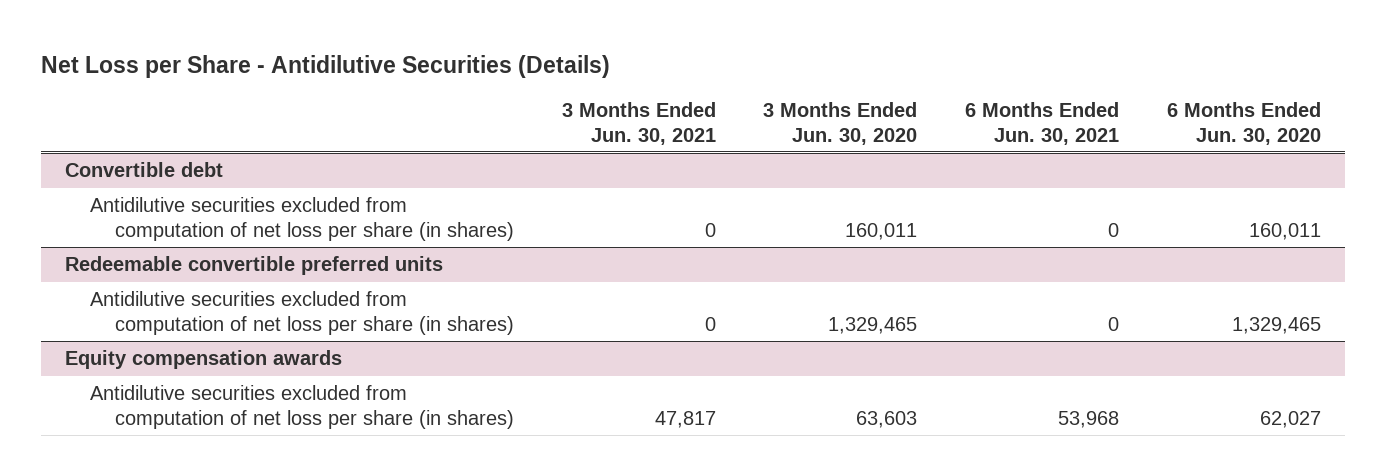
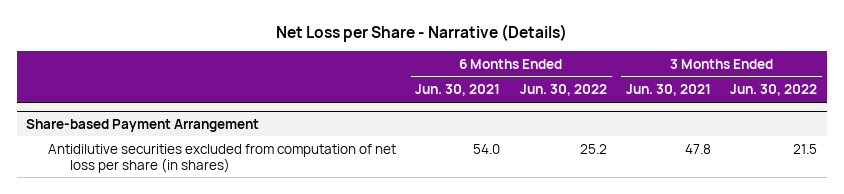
- Net Loss per Share - Antidilutive Securities (Details)
+ Net Loss per Share - Narrative (Details)
- | 3 Months Ended Jun. 30, 2021 | 3 Months Ended Jun. 30, 2020 | 6 Months Ended Jun. 30, 2021 | 6 Months Ended Jun. 30, 2020
+ | 6 Months Ended Jun. 30, 2021 | 6 Months Ended Jun. 30, 2022 | 3 Months Ended Jun. 30, 2021 | 3 Months Ended Jun. 30, 2022
- Convertible debt
- Antidilutive securities excluded from computation of net loss per share (in shares) | 0 | 160,011 | 0 | 160,011
- Redeemable convertible preferred units
- Antidilutive securities excluded from computation of net loss per share (in shares) | 0 | 1,329,465 | 0 | 1,329,465
- Equity compensation awards
- Antidilutive securities excluded from computation of net loss per share (in shares) | 47,817 | 63,603 | 53,968 | 62,027
+ Share-based Payment Arrangement
+ Antidilutive securities excluded from computation of net loss per share (in shares) | 54.0 | 25.2 | 47.8 | 21.5

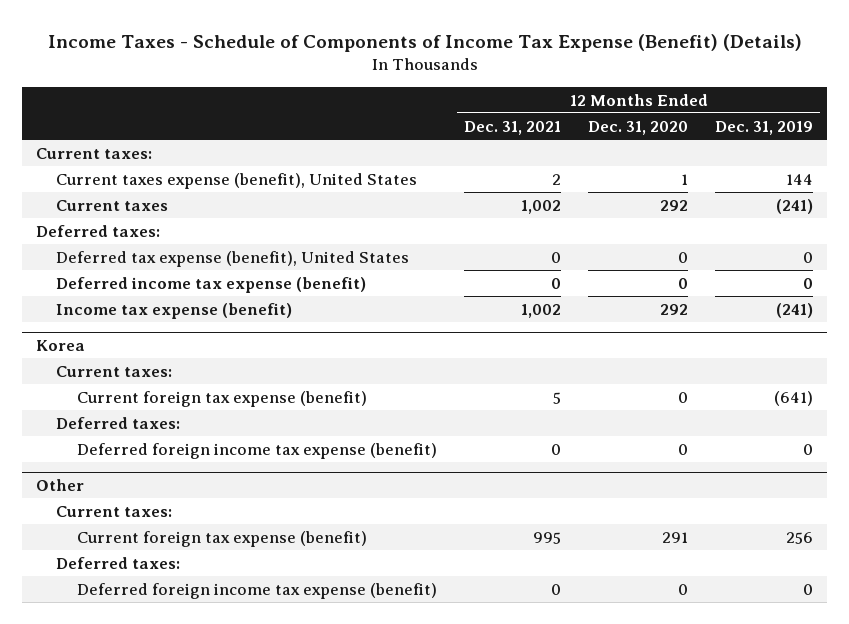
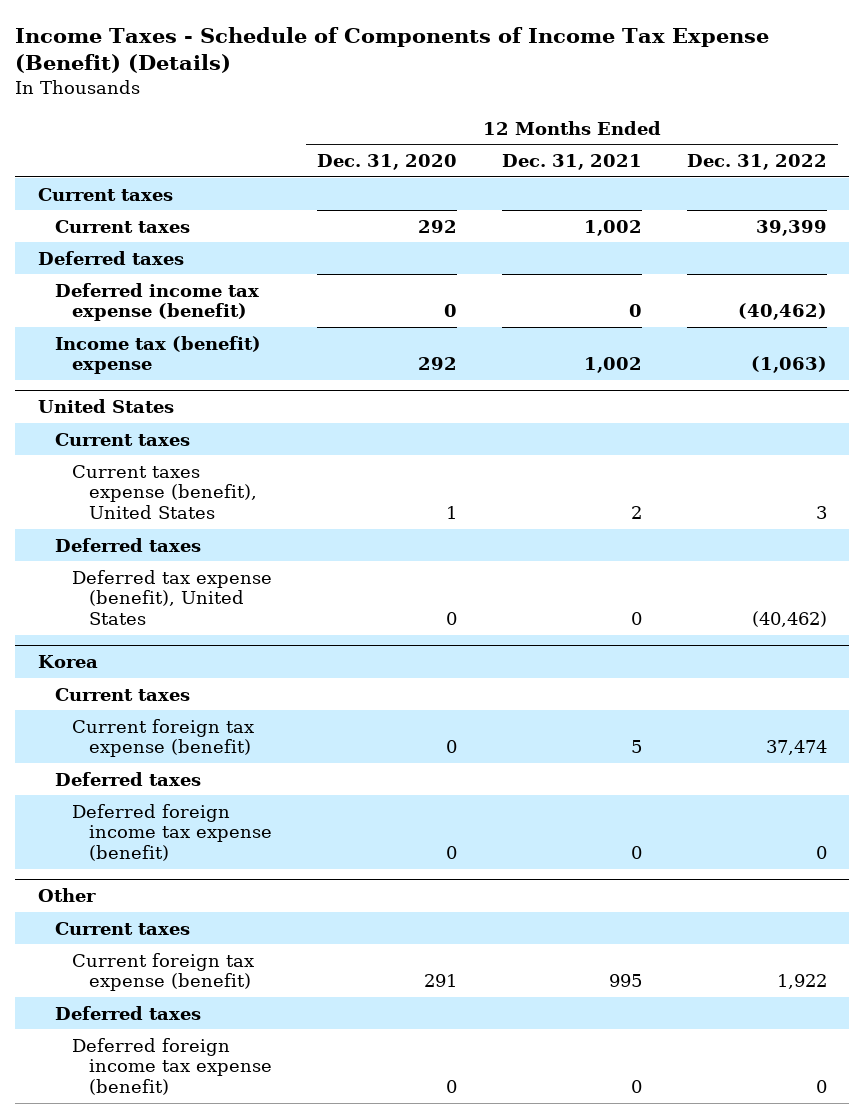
- | 12 Months Ended Dec. 31, 2021 | 12 Months Ended Dec. 31, 2020 | 12 Months Ended Dec. 31, 2019
+ | 12 Months Ended Dec. 31, 2020 | 12 Months Ended Dec. 31, 2021 | 12 Months Ended Dec. 31, 2022
- Current taxes:
- Current taxes expense (benefit), United States | 2 | 1 | 144
+ Current taxes
- Deferred taxes:
- Deferred tax expense (benefit), United States | 0 | 0 | 0
+ Deferred taxes
- Income tax expense (benefit) | 1,002 | 292 | (241)
+ Income tax (benefit) expense | 292 | 1,002 | (1,063)
+ United States
+ Current taxes
+ Current taxes expense (benefit), United States | 1 | 2 | 3
+ Deferred taxes
+ Deferred tax expense (benefit), United States | 0 | 0 | (40,462)
@ Korea
- Current taxes:
+ Current taxes
- Deferred taxes:
+ Deferred taxes
@ Other
- Current taxes:
+ Current taxes
- Deferred taxes:
+ Deferred taxes

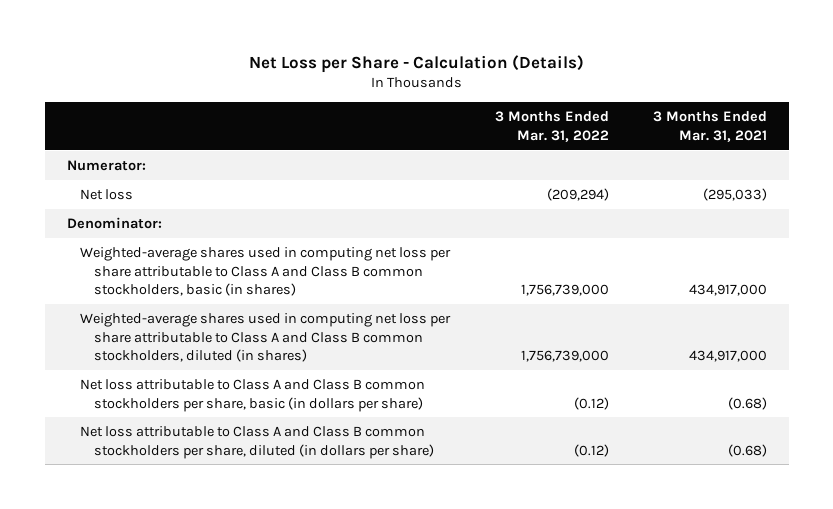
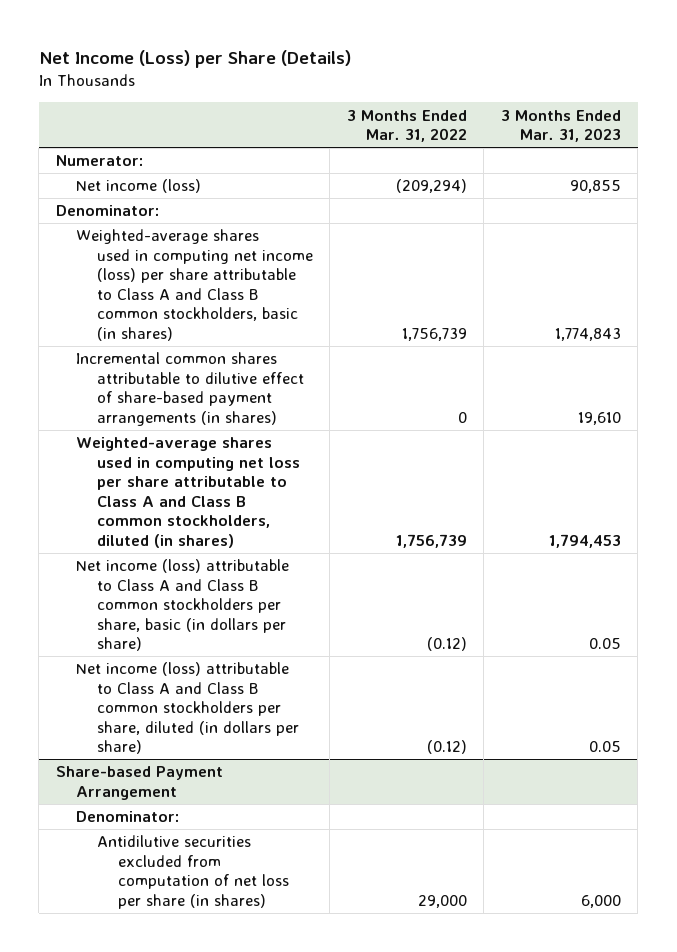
- Net Loss per Share - Calculation (Details)
+ Net Income (Loss) per Share (Details)
- | 3 Months Ended Mar. 31, 2022 | 3 Months Ended Mar. 31, 2021
+ | 3 Months Ended Mar. 31, 2022 | 3 Months Ended Mar. 31, 2023
- Net loss | (209,294) | (295,033)
+ Net income (loss) | (209,294) | 90,855
- Weighted-average shares used in computing net loss per share attributable to Class A and Class B common stockholders, basic (in shares) | 1,756,739,000 | 434,917,000
- Weighted-average shares used in computing net loss per share attributable to Class A and Class B common stockholders, diluted (in shares) | 1,756,739,000 | 434,917,000
- Net loss attributable to Class A and Class B common stockholders per share, basic (in dollars per share) | (0.12) | (0.68)
- Net loss attributable to Class A and Class B common stockholders per share, diluted (in dollars per share) | (0.12) | (0.68)
+ Weighted-average shares used in computing net income (loss) per share attributable to Class A and Class B common stockholders, basic (in shares) | 1,756,739 | 1,774,843
+ Incremental common shares attributable to dilutive effect of share-based payment arrangements (in shares) | 0 | 19,610
+ Weighted-average shares used in computing net loss per share attributable to Class A and Class B common stockholders, diluted (in shares) | 1,756,739 | 1,794,453
+ Net income (loss) attributable to Class A and Class B common stockholders per share, basic (in dollars per share) | (0.12) | 0.05
+ Net income (loss) attributable to Class A and Class B common stockholders per share, diluted (in dollars per share) | (0.12) | 0.05
+ Share-based Payment Arrangement
+ Denominator:
+ Antidilutive securities excluded from computation of net loss per share (in shares) | 29,000 | 6,000

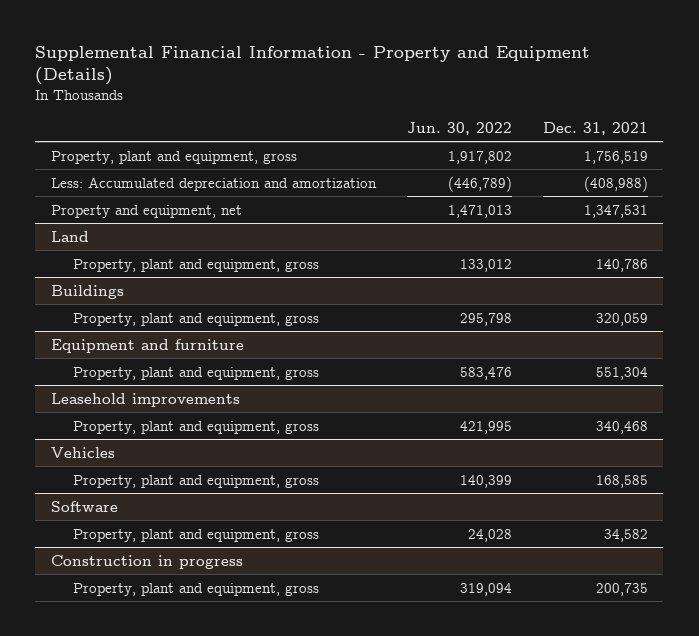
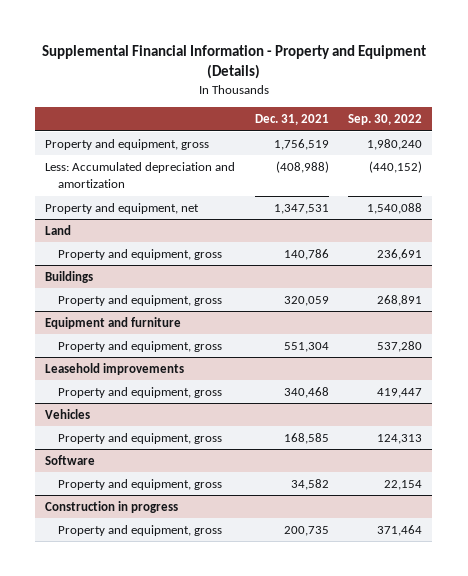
- | Jun. 30, 2022 | Dec. 31, 2021
+ | Dec. 31, 2021 | Sep. 30, 2022
- Property, plant and equipment, gross | 1,917,802 | 1,756,519
+ Property and equipment, gross | 1,756,519 | 1,980,240
@ Land
- Property, plant and equipment, gross | 133,012 | 140,786
+ Property and equipment, gross | 140,786 | 236,691
@ Buildings
- Property, plant and equipment, gross | 295,798 | 320,059
+ Property and equipment, gross | 320,059 | 268,891
@ Equipment and furniture
- Property, plant and equipment, gross | 583,476 | 551,304
+ Property and equipment, gross | 551,304 | 537,280
@ Leasehold improvements
- Property, plant and equipment, gross | 421,995 | 340,468
+ Property and equipment, gross | 340,468 | 419,447
@ Vehicles
- Property, plant and equipment, gross | 140,399 | 168,585
+ Property and equipment, gross | 168,585 | 124,313
@ Software
- Property, plant and equipment, gross | 24,028 | 34,582
+ Property and equipment, gross | 34,582 | 22,154
@ Construction in progress
- Property, plant and equipment, gross | 319,094 | 200,735
+ Property and equipment, gross | 200,735 | 371,464

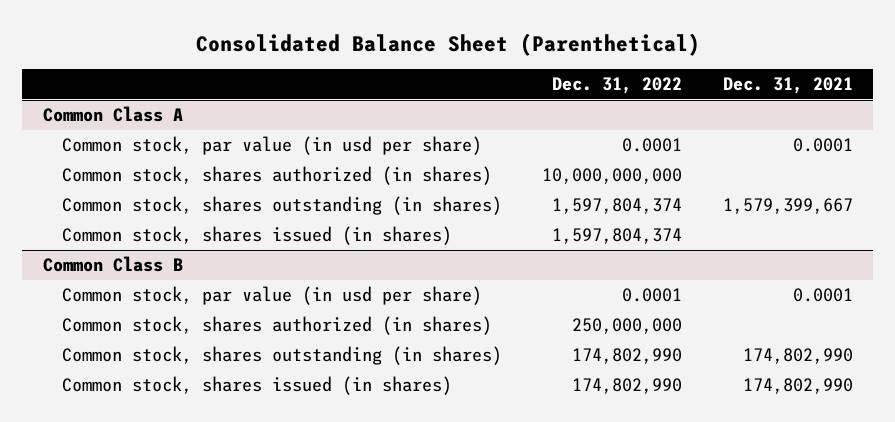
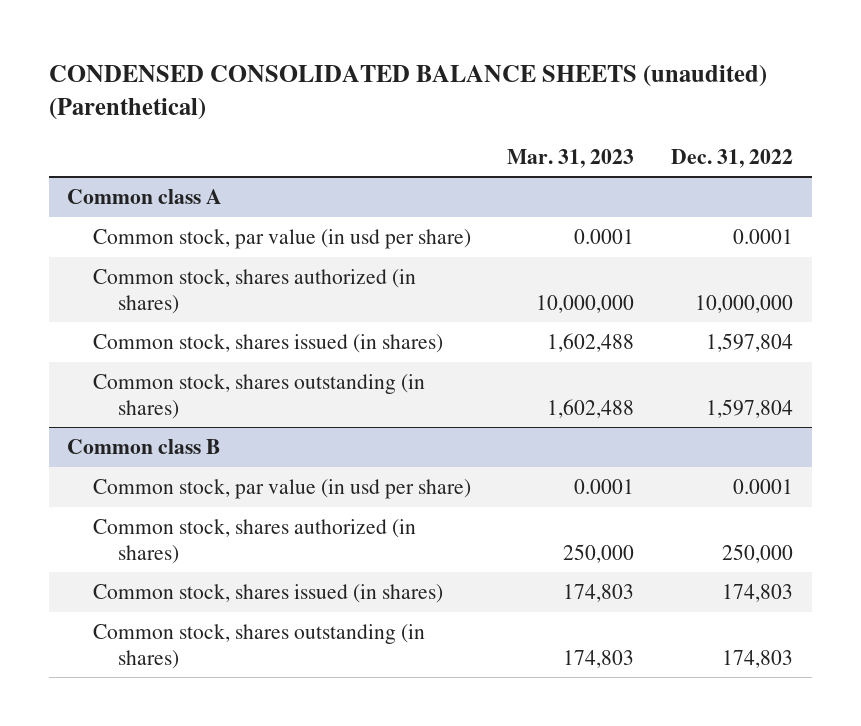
- Consolidated Balance Sheet (Parenthetical)
+ CONDENSED CONSOLIDATED BALANCE SHEETS (unaudited) (Parenthetical)
- | Dec. 31, 2022 | Dec. 31, 2021
+ | Mar. 31, 2023 | Dec. 31, 2022
- Common Class A
+ Common class A
- Common stock, shares authorized (in shares) | 10,000,000,000 |
- Common stock, shares outstanding (in shares) | 1,597,804,374 | 1,579,399,667
- Common stock, shares issued (in shares) | 1,597,804,374 |
- Common Class B
+ Common stock, shares authorized (in shares) | 10,000,000 | 10,000,000
+ Common stock, shares issued (in shares) | 1,602,488 | 1,597,804
+ Common stock, shares outstanding (in shares) | 1,602,488 | 1,597,804
+ Common class B
- Common stock, shares authorized (in shares) | 250,000,000 |
- Common stock, shares outstanding (in shares) | 174,802,990 | 174,802,990
- Common stock, shares issued (in shares) | 174,802,990 | 174,802,990
+ Common stock, shares authorized (in shares) | 250,000 | 250,000
+ Common stock, shares issued (in shares) | 174,803 | 174,803
+ Common stock, shares outstanding (in shares) | 174,803 | 174,803

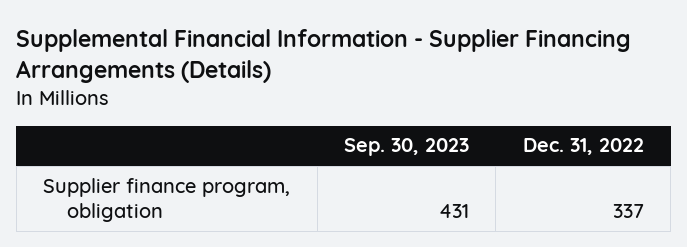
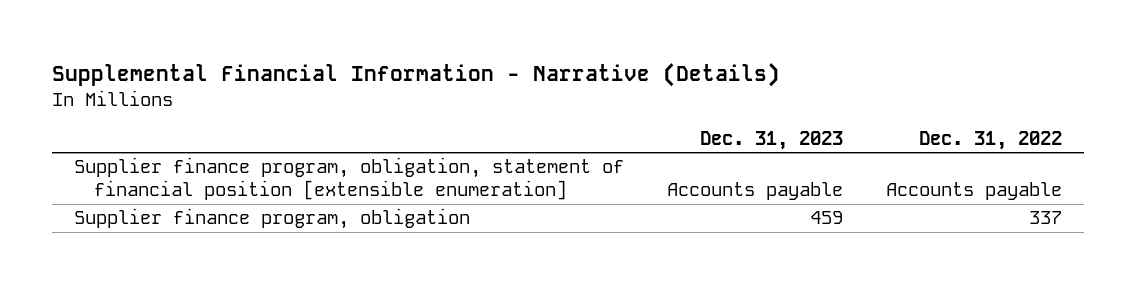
- Supplemental Financial Information - Supplier Financing Arrangements (Details)
+ Supplemental Financial Information - Narrative (Details)
- | Sep. 30, 2023 | Dec. 31, 2022
+ | Dec. 31, 2023 | Dec. 31, 2022
+ Supplier finance program, obligation, statement of financial position [extensible enumeration] | Accounts payable | Accounts payable

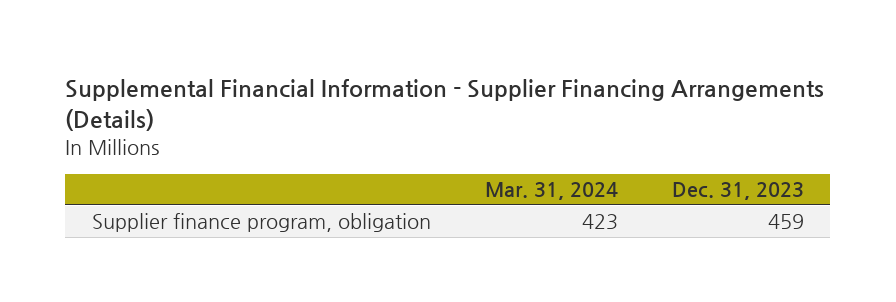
- Supplemental Financial Information - Narrative (Details)
+ Supplemental Financial Information - Supplier Financing Arrangements (Details)
- | Dec. 31, 2023 | Dec. 31, 2022
+ | Mar. 31, 2024 | Dec. 31, 2023
- Supplier finance program, obligation, statement of financial position [extensible enumeration] | Accounts payable | Accounts payable

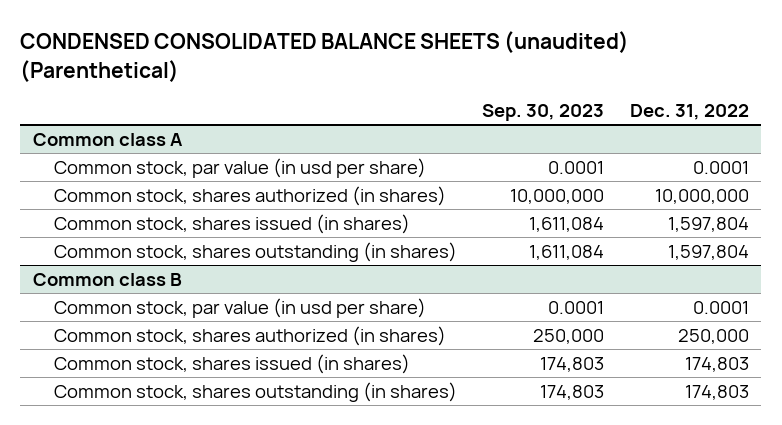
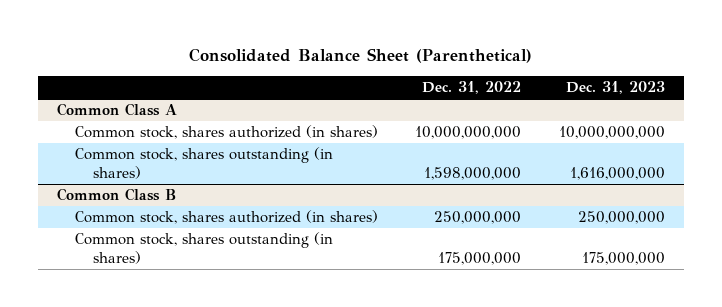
- CONDENSED CONSOLIDATED BALANCE SHEETS (unaudited) (Parenthetical)
+ Consolidated Balance Sheet (Parenthetical)
- | Sep. 30, 2023 | Dec. 31, 2022
+ | Dec. 31, 2022 | Dec. 31, 2023
- Common class A
- Common stock, par value (in usd per share) | 0.0001 | 0.0001
- Common stock, shares authorized (in shares) | 10,000,000 | 10,000,000
- Common stock, shares issued (in shares) | 1,611,084 | 1,597,804
- Common stock, shares outstanding (in shares) | 1,611,084 | 1,597,804
- Common class B
- Common stock, par value (in usd per share) | 0.0001 | 0.0001
- Common stock, shares authorized (in shares) | 250,000 | 250,000
- Common stock, shares issued (in shares) | 174,803 | 174,803
- Common stock, shares outstanding (in shares) | 174,803 | 174,803
+ Common Class A
+ Common stock, shares authorized (in shares) | 10,000,000,000 | 10,000,000,000
+ Common stock, shares outstanding (in shares) | 1,598,000,000 | 1,616,000,000
+ Common Class B
+ Common stock, shares authorized (in shares) | 250,000,000 | 250,000,000
+ Common stock, shares outstanding (in shares) | 175,000,000 | 175,000,000

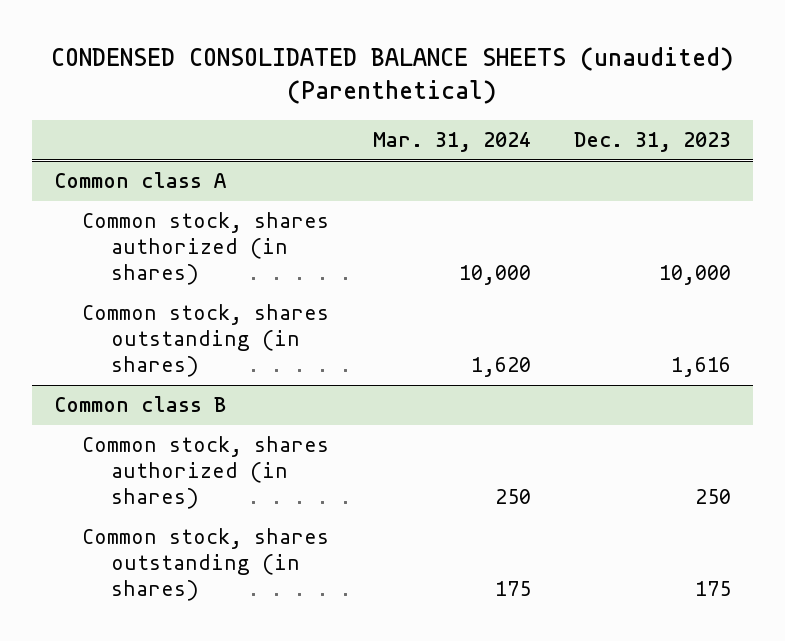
- Consolidated Balance Sheet (Parenthetical)
+ CONDENSED CONSOLIDATED BALANCE SHEETS (unaudited) (Parenthetical)
- | Dec. 31, 2022 | Dec. 31, 2023
+ | Mar. 31, 2024 | Dec. 31, 2023
- Common Class A
- Common stock, shares authorized (in shares) | 10,000,000,000 | 10,000,000,000
- Common stock, shares outstanding (in shares) | 1,598,000,000 | 1,616,000,000
- Common Class B
- Common stock, shares authorized (in shares) | 250,000,000 | 250,000,000
- Common stock, shares outstanding (in shares) | 175,000,000 | 175,000,000
+ Common class A
+ Common stock, shares authorized (in shares) | 10,000 | 10,000
+ Common stock, shares outstanding (in shares) | 1,620 | 1,616
+ Common class B
+ Common stock, shares authorized (in shares) | 250 | 250
+ Common stock, shares outstanding (in shares) | 175 | 175

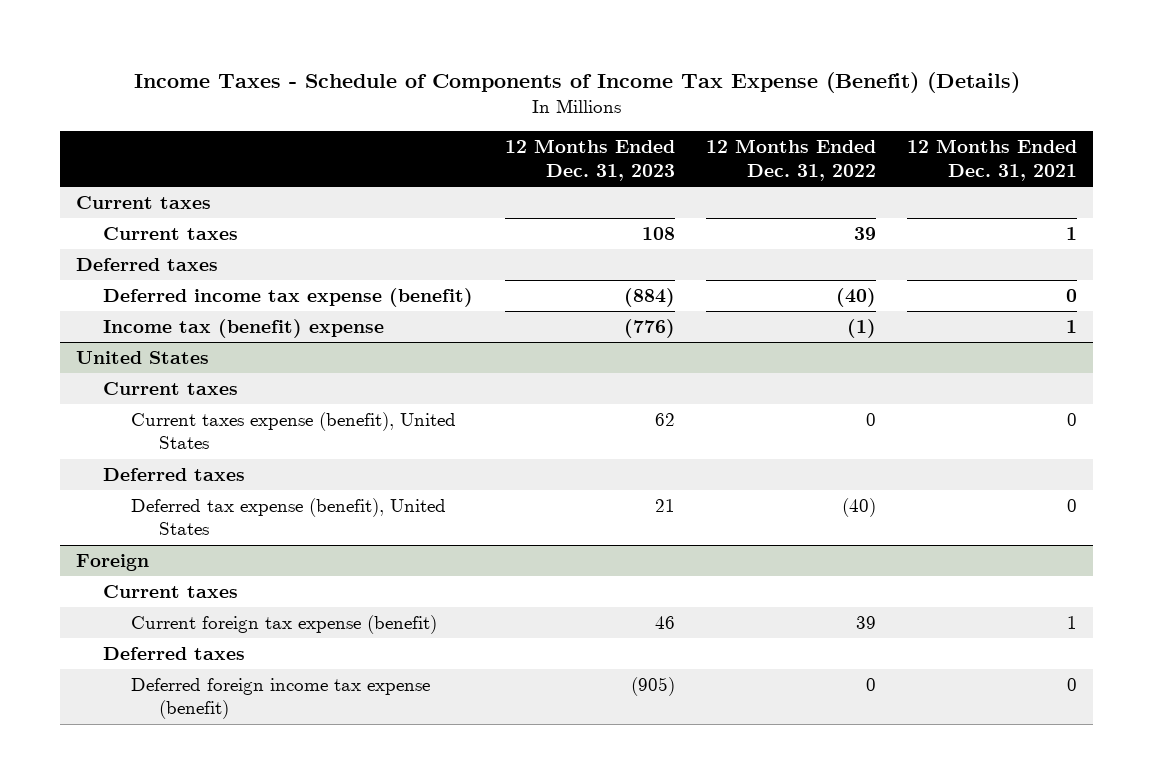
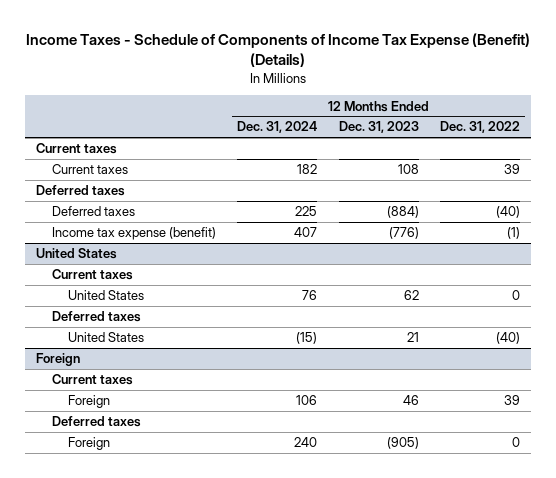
- | 12 Months Ended Dec. 31, 2023 | 12 Months Ended Dec. 31, 2022 | 12 Months Ended Dec. 31, 2021
+ | 12 Months Ended Dec. 31, 2024 | 12 Months Ended Dec. 31, 2023 | 12 Months Ended Dec. 31, 2022
- Deferred income tax expense (benefit) | (884) | (40) | 0
- Income tax (benefit) expense | (776) | (1) | 1
+ Deferred taxes | 225 | (884) | (40)
+ Income tax expense (benefit) | 407 | (776) | (1)
@ United States
- Current taxes expense (benefit), United States | 62 | 0 | 0
+ United States | 76 | 62 | 0
- Deferred tax expense (benefit), United States | 21 | (40) | 0
+ United States | (15) | 21 | (40)
@ Foreign
- Current foreign tax expense (benefit) | 46 | 39 | 1
+ Foreign | 106 | 46 | 39
- Deferred foreign income tax expense (benefit) | (905) | 0 | 0
+ Foreign | 240 | (905) | 0

